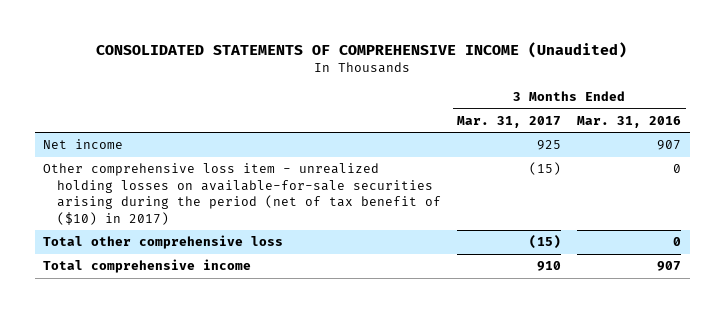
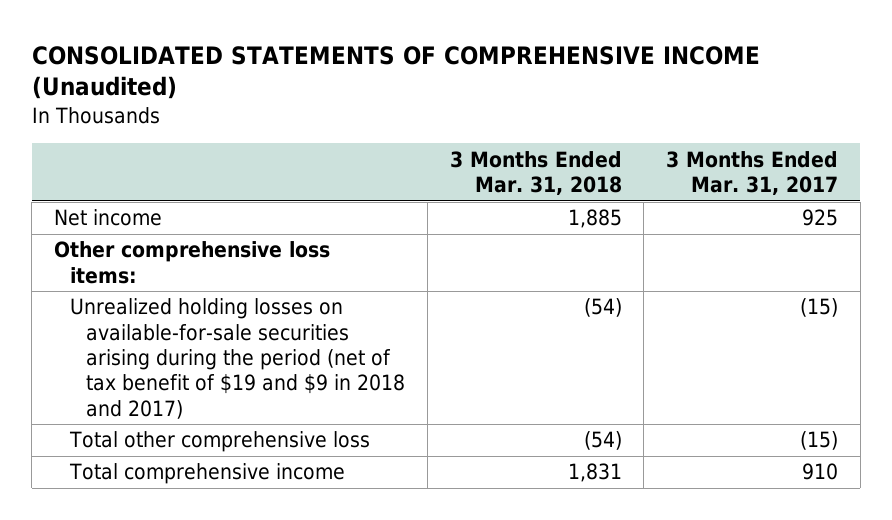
- | 3 Months Ended Mar. 31, 2017 | 3 Months Ended Mar. 31, 2016
+ | 3 Months Ended Mar. 31, 2018 | 3 Months Ended Mar. 31, 2017
- Other comprehensive loss item - unrealized holding losses on available-for-sale securities arising during the period (net of tax benefit of ($10) in 2017) | (15) | 0
+ Other comprehensive loss items:
+ Unrealized holding losses on available-for-sale securities arising during the period (net of tax benefit of $19 and $9 in 2018 and 2017) | (54) | (15)

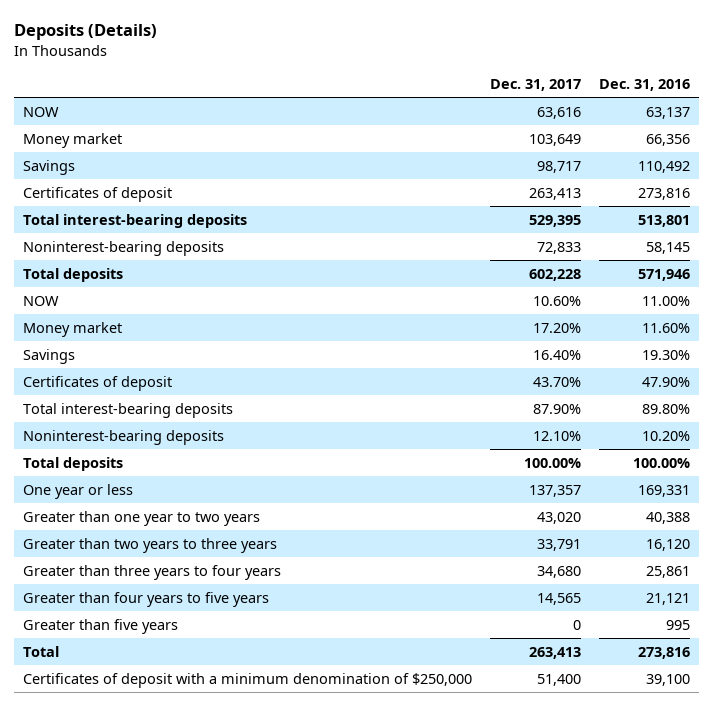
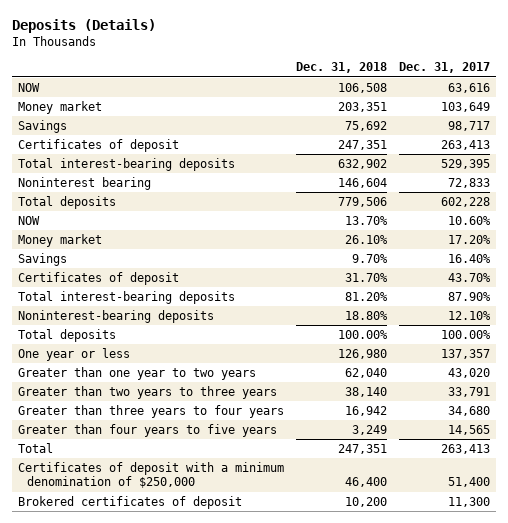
- | Dec. 31, 2017 | Dec. 31, 2016
+ | Dec. 31, 2018 | Dec. 31, 2017
- Noninterest-bearing deposits | 72,833 | 58,145
+ Noninterest bearing | 146,604 | 72,833
- Greater than five years | 0 | 995
+ Brokered certificates of deposit | 10,200 | 11,300

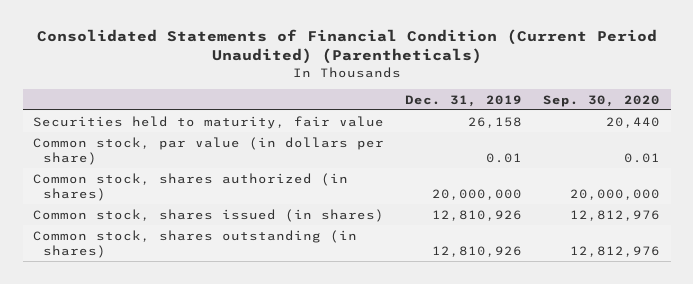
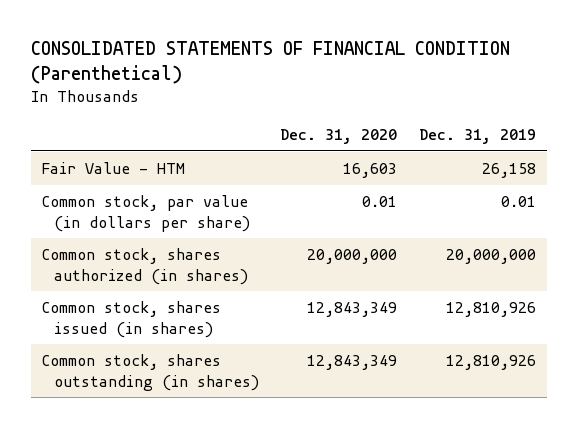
- Consolidated Statements of Financial Condition (Current Period Unaudited) (Parentheticals)
+ CONSOLIDATED STATEMENTS OF FINANCIAL CONDITION (Parenthetical)
- | Dec. 31, 2019 | Sep. 30, 2020
+ | Dec. 31, 2020 | Dec. 31, 2019
- Securities held to maturity, fair value | 26,158 | 20,440
+ Fair Value - HTM | 16,603 | 26,158

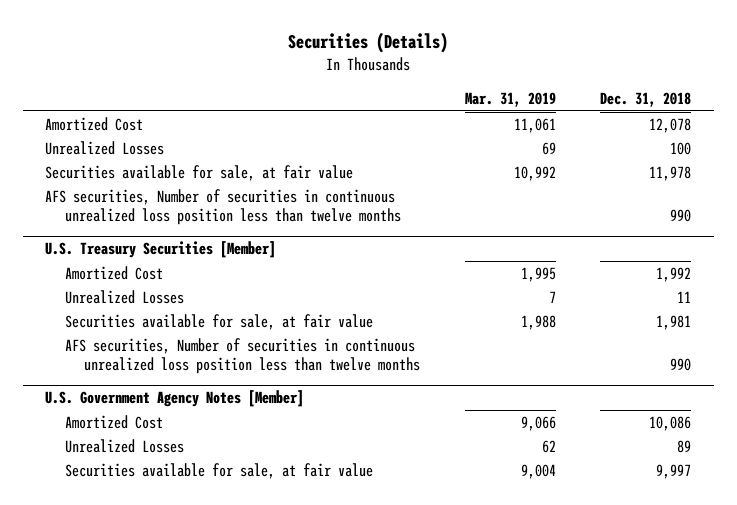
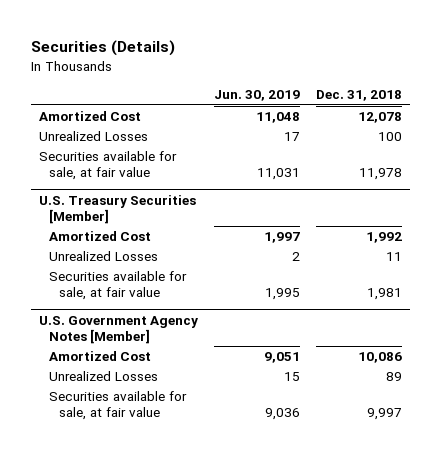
- | Mar. 31, 2019 | Dec. 31, 2018
+ | Jun. 30, 2019 | Dec. 31, 2018
- AFS securities, Number of securities in continuous unrealized loss position less than twelve months | | 990
@ U.S. Treasury Securities [Member]
- AFS securities, Number of securities in continuous unrealized loss position less than twelve months | | 990

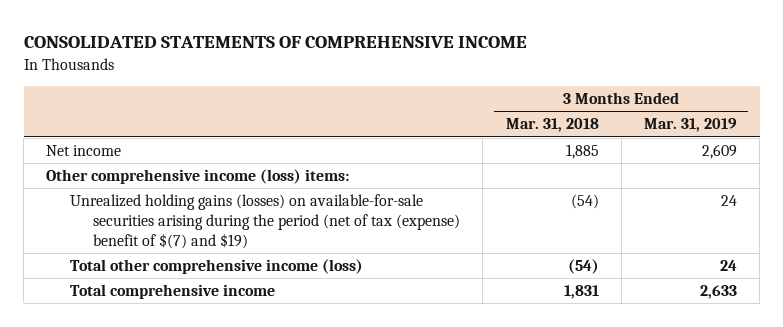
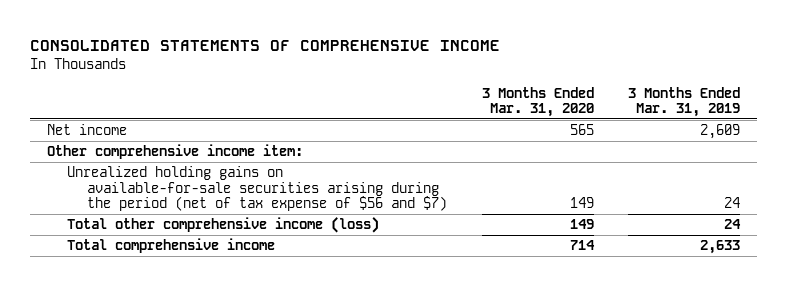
- | 3 Months Ended Mar. 31, 2018 | 3 Months Ended Mar. 31, 2019
+ | 3 Months Ended Mar. 31, 2020 | 3 Months Ended Mar. 31, 2019
- Other comprehensive income (loss) items:
- Unrealized holding gains (losses) on available-for-sale securities arising during the period (net of tax (expense) benefit of $(7) and $19) | (54) | 24
+ Other comprehensive income item:
+ Unrealized holding gains on available-for-sale securities arising during the period (net of tax expense of $56 and $7) | 149 | 24

